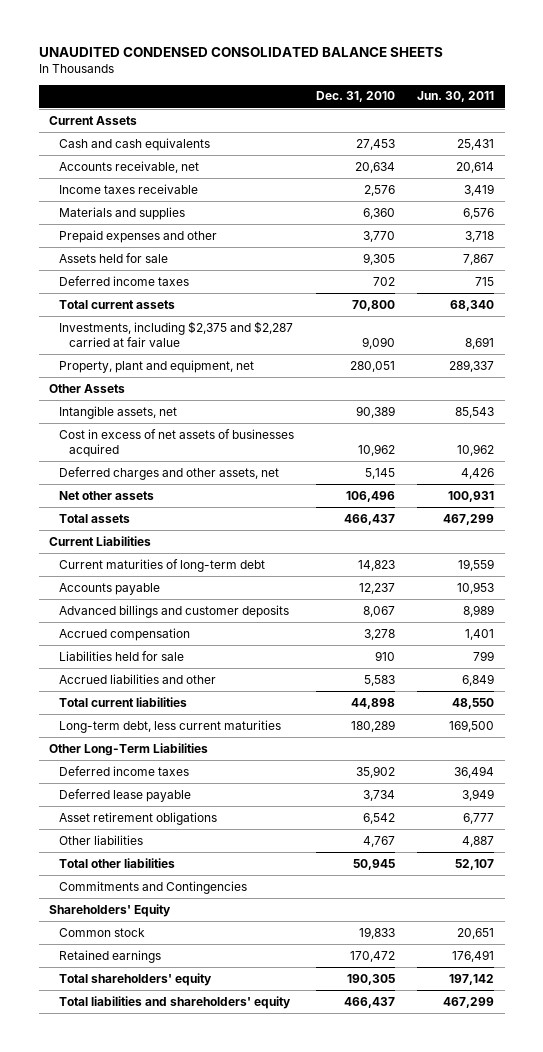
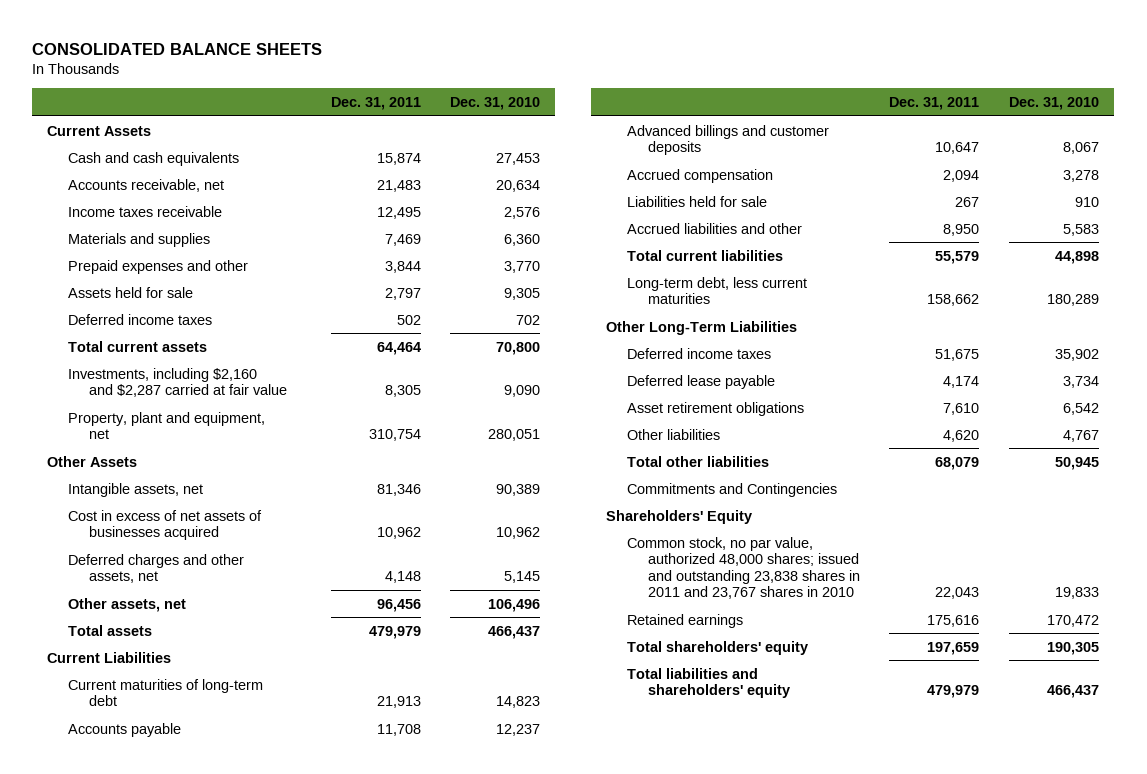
- UNAUDITED CONDENSED CONSOLIDATED BALANCE SHEETS
+ CONSOLIDATED BALANCE SHEETS
- | Dec. 31, 2010 | Jun. 30, 2011
+ | Dec. 31, 2011 | Dec. 31, 2010
- Investments, including $2,375 and $2,287 carried at fair value | 9,090 | 8,691
+ Investments, including $2,160 and $2,287 carried at fair value | 8,305 | 9,090
- Net other assets | 106,496 | 100,931
+ Other assets, net | 96,456 | 106,496
- Common stock | 19,833 | 20,651
+ Common stock, no par value, authorized 48,000 shares; issued and outstanding 23,838 shares in 2011 and 23,767 shares in 2010 | 22,043 | 19,833

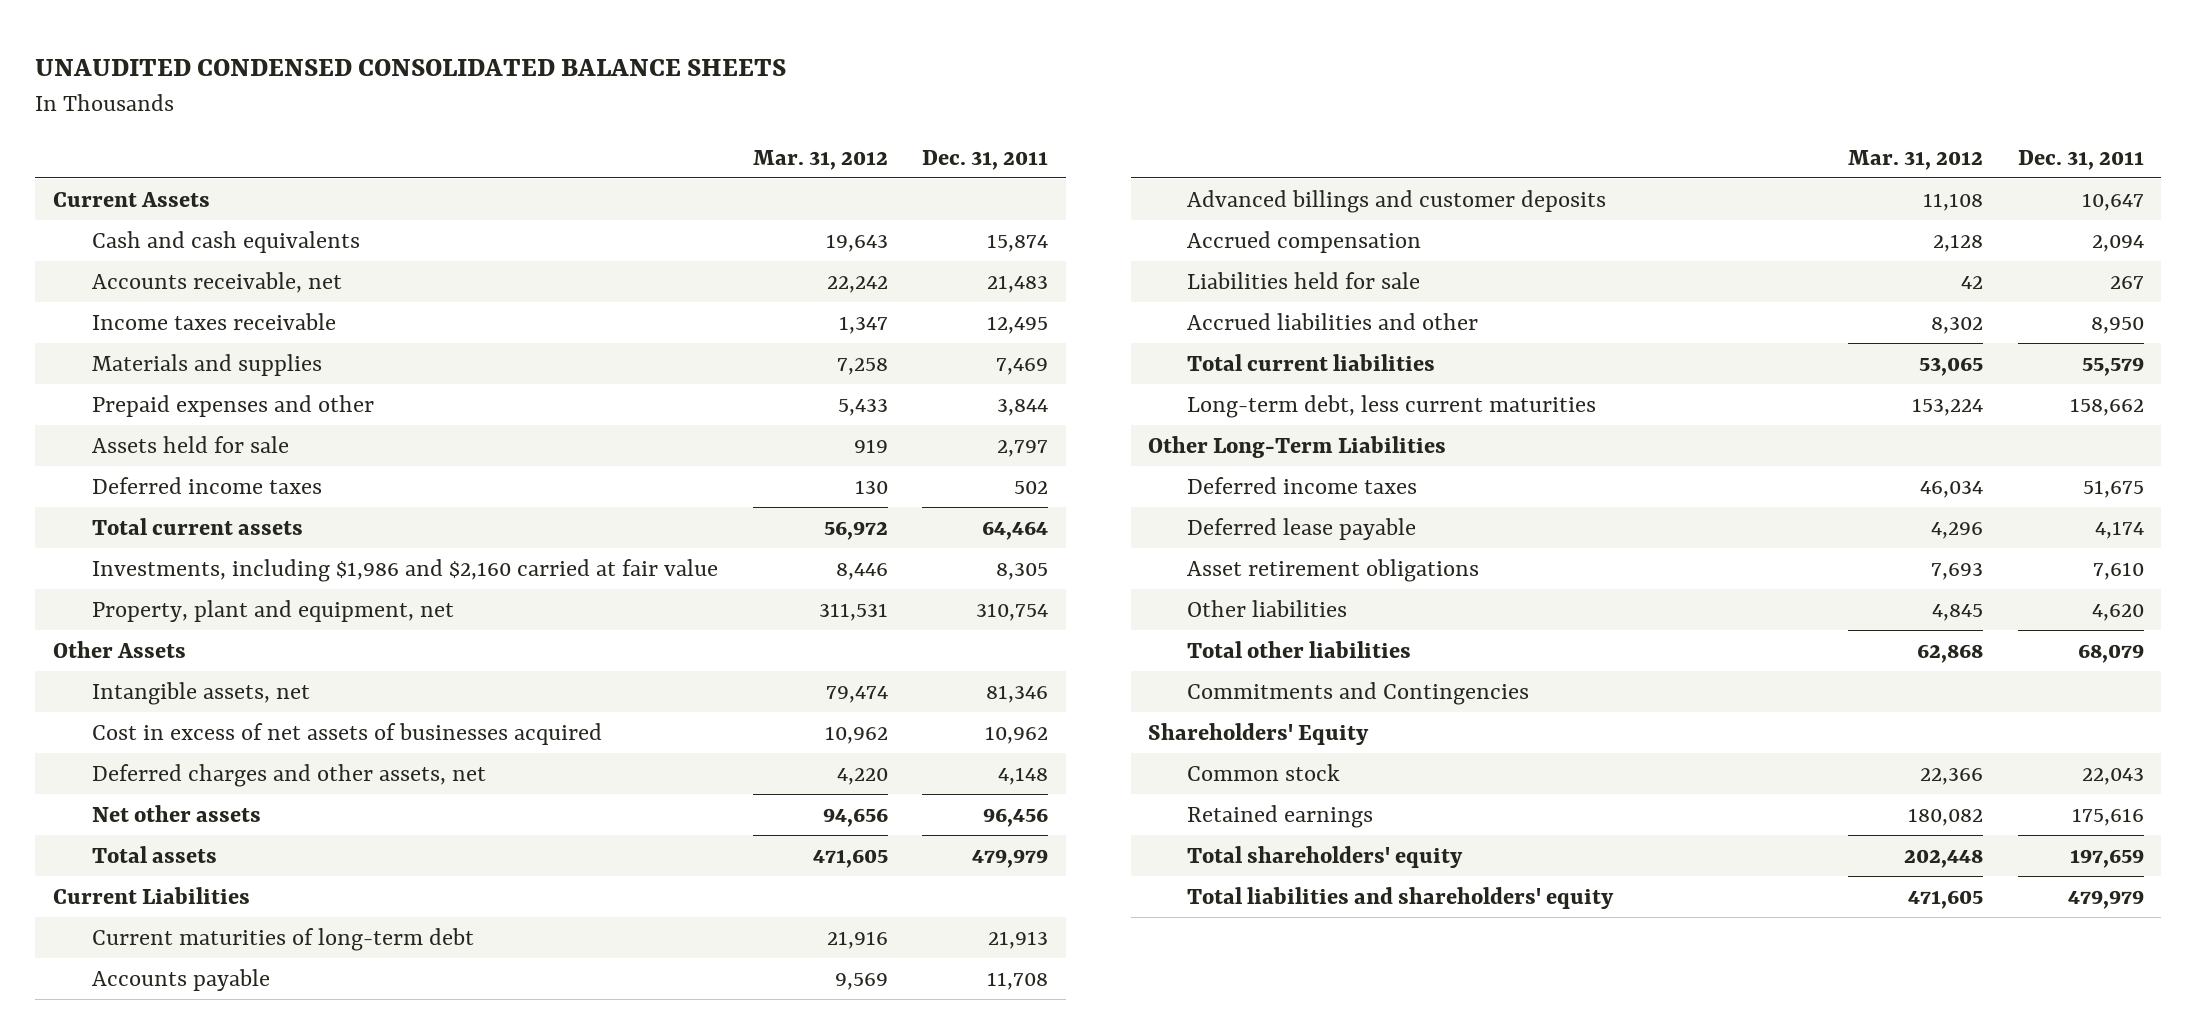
- CONSOLIDATED BALANCE SHEETS
+ UNAUDITED CONDENSED CONSOLIDATED BALANCE SHEETS
- | Dec. 31, 2011 | Dec. 31, 2010
+ | Mar. 31, 2012 | Dec. 31, 2011
- Investments, including $2,160 and $2,287 carried at fair value | 8,305 | 9,090
+ Investments, including $1,986 and $2,160 carried at fair value | 8,446 | 8,305
- Other assets, net | 96,456 | 106,496
+ Net other assets | 94,656 | 96,456
- Common stock, no par value, authorized 48,000 shares; issued and outstanding 23,838 shares in 2011 and 23,767 shares in 2010 | 22,043 | 19,833
+ Common stock | 22,366 | 22,043

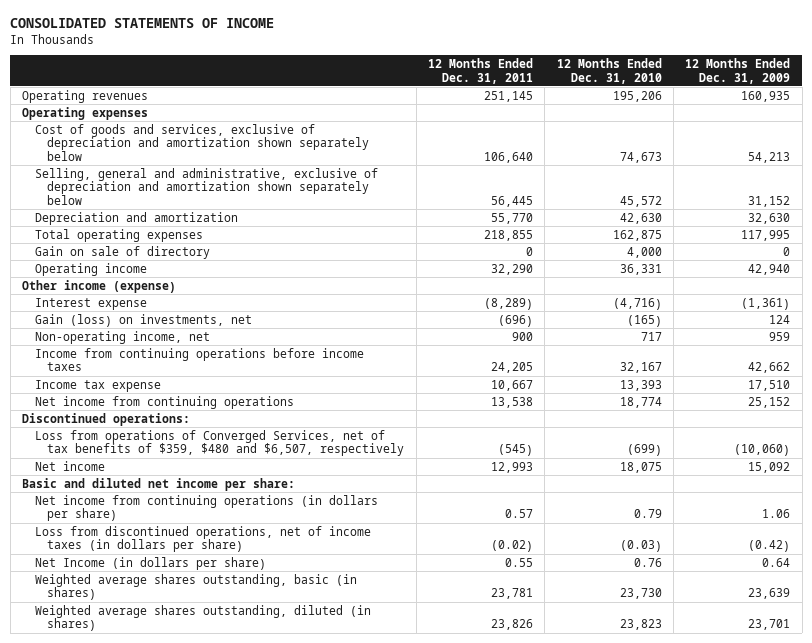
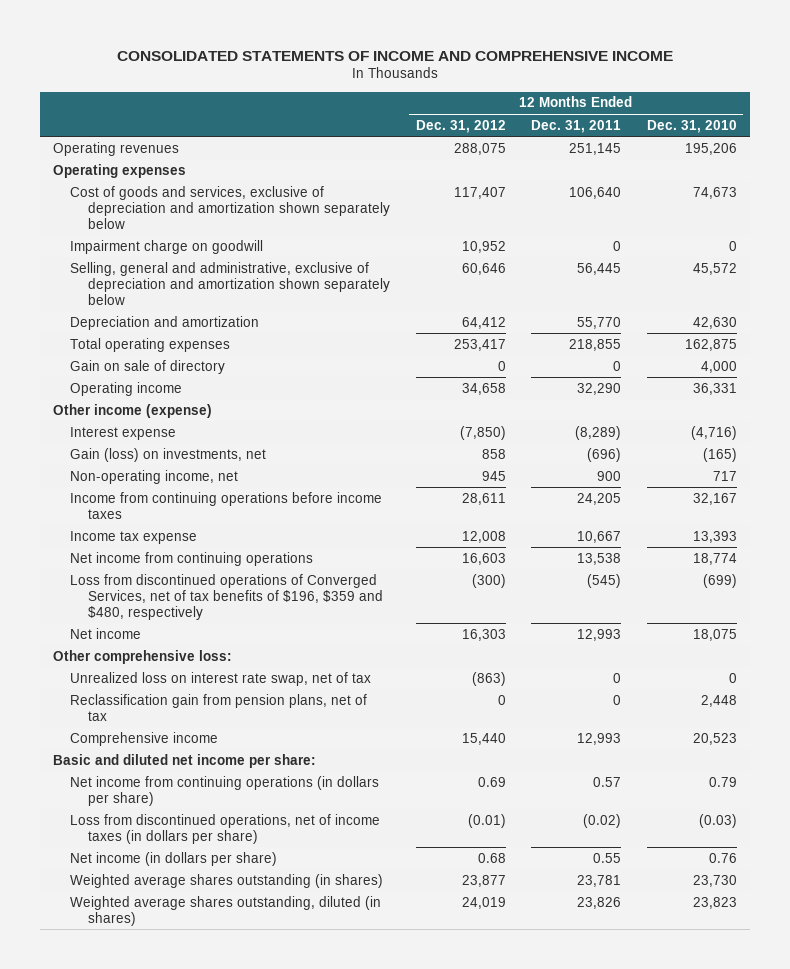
- CONSOLIDATED STATEMENTS OF INCOME
+ CONSOLIDATED STATEMENTS OF INCOME AND COMPREHENSIVE INCOME
- | 12 Months Ended Dec. 31, 2011 | 12 Months Ended Dec. 31, 2010 | 12 Months Ended Dec. 31, 2009
+ | 12 Months Ended Dec. 31, 2012 | 12 Months Ended Dec. 31, 2011 | 12 Months Ended Dec. 31, 2010
+ Impairment charge on goodwill | 10,952 | 0 | 0
- Discontinued operations:
- Loss from operations of Converged Services, net of tax benefits of $359, $480 and $6,507, respectively | (545) | (699) | (10,060)
+ Loss from discontinued operations of Converged Services, net of tax benefits of $196, $359 and $480, respectively | (300) | (545) | (699)
+ Other comprehensive loss:
+ Unrealized loss on interest rate swap, net of tax | (863) | 0 | 0
+ Reclassification gain from pension plans, net of tax | 0 | 0 | 2,448
+ Comprehensive income | 15,440 | 12,993 | 20,523
- Net Income (in dollars per share) | 0.55 | 0.76 | 0.64
- Weighted average shares outstanding, basic (in shares) | 23,781 | 23,730 | 23,639
+ Net income (in dollars per share) | 0.68 | 0.55 | 0.76
+ Weighted average shares outstanding (in shares) | 23,877 | 23,781 | 23,730

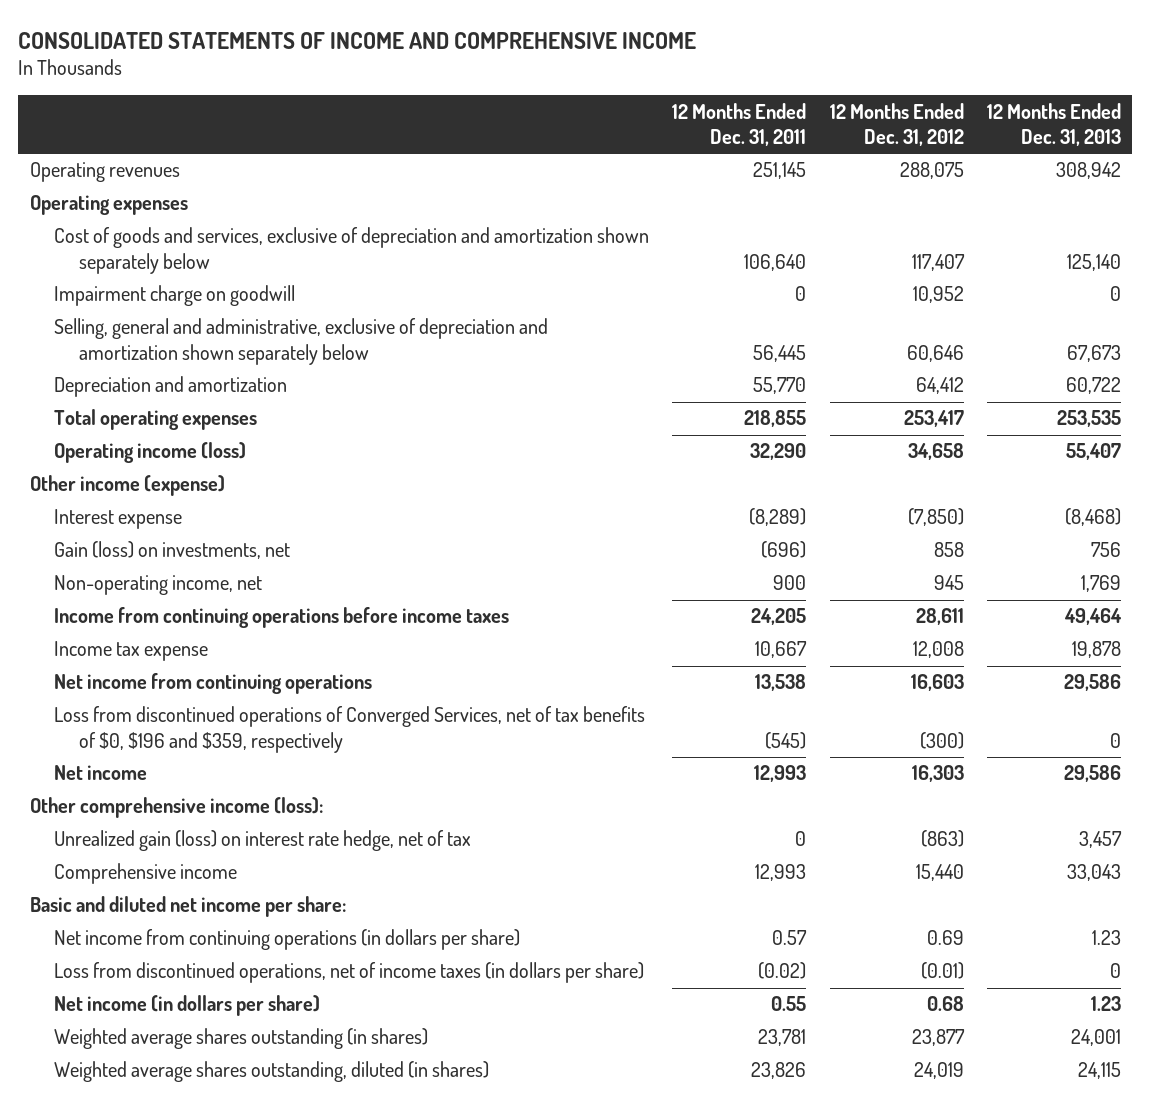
- | 12 Months Ended Dec. 31, 2012 | 12 Months Ended Dec. 31, 2011 | 12 Months Ended Dec. 31, 2010
+ | 12 Months Ended Dec. 31, 2011 | 12 Months Ended Dec. 31, 2012 | 12 Months Ended Dec. 31, 2013
- Gain on sale of directory | 0 | 0 | 4,000
- Operating income | 34,658 | 32,290 | 36,331
+ Operating income (loss) | 32,290 | 34,658 | 55,407
- Loss from discontinued operations of Converged Services, net of tax benefits of $196, $359 and $480, respectively | (300) | (545) | (699)
+ Loss from discontinued operations of Converged Services, net of tax benefits of $0, $196 and $359, respectively | (545) | (300) | 0
- Other comprehensive loss:
- Unrealized loss on interest rate swap, net of tax | (863) | 0 | 0
- Reclassification gain from pension plans, net of tax | 0 | 0 | 2,448
+ Other comprehensive income (loss):
+ Unrealized gain (loss) on interest rate hedge, net of tax | 0 | (863) | 3,457

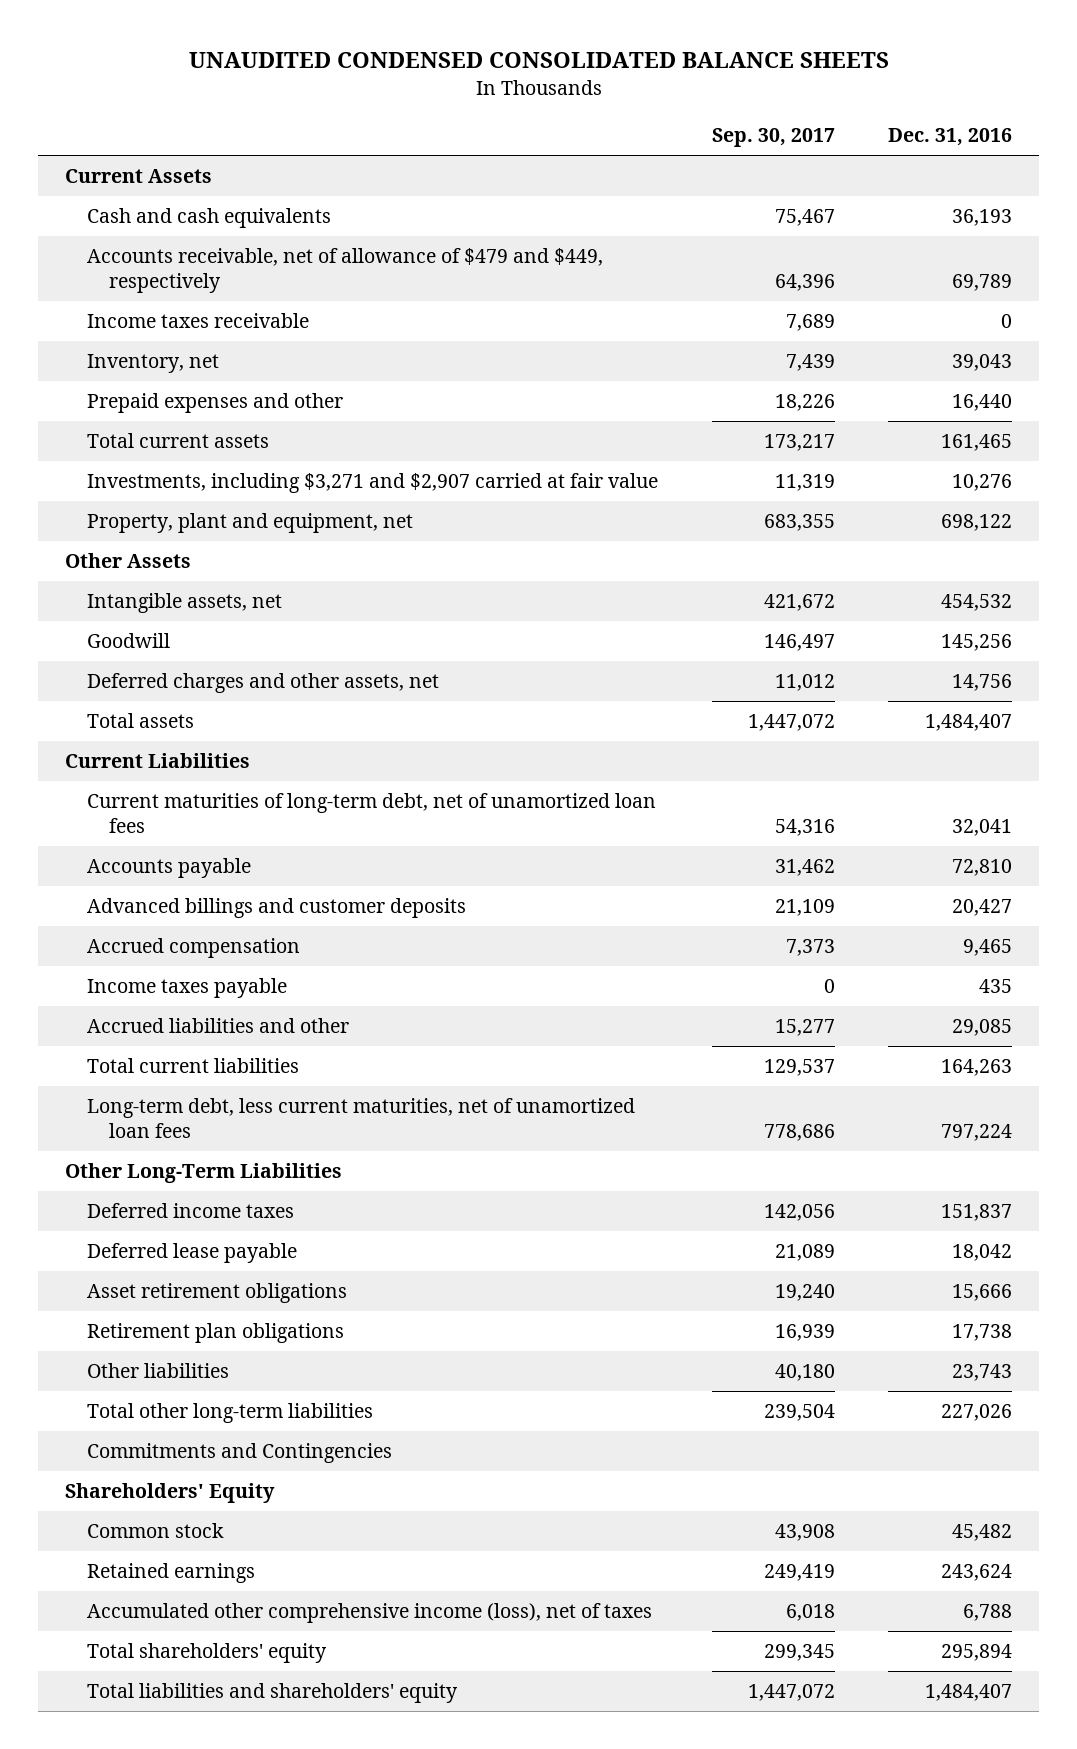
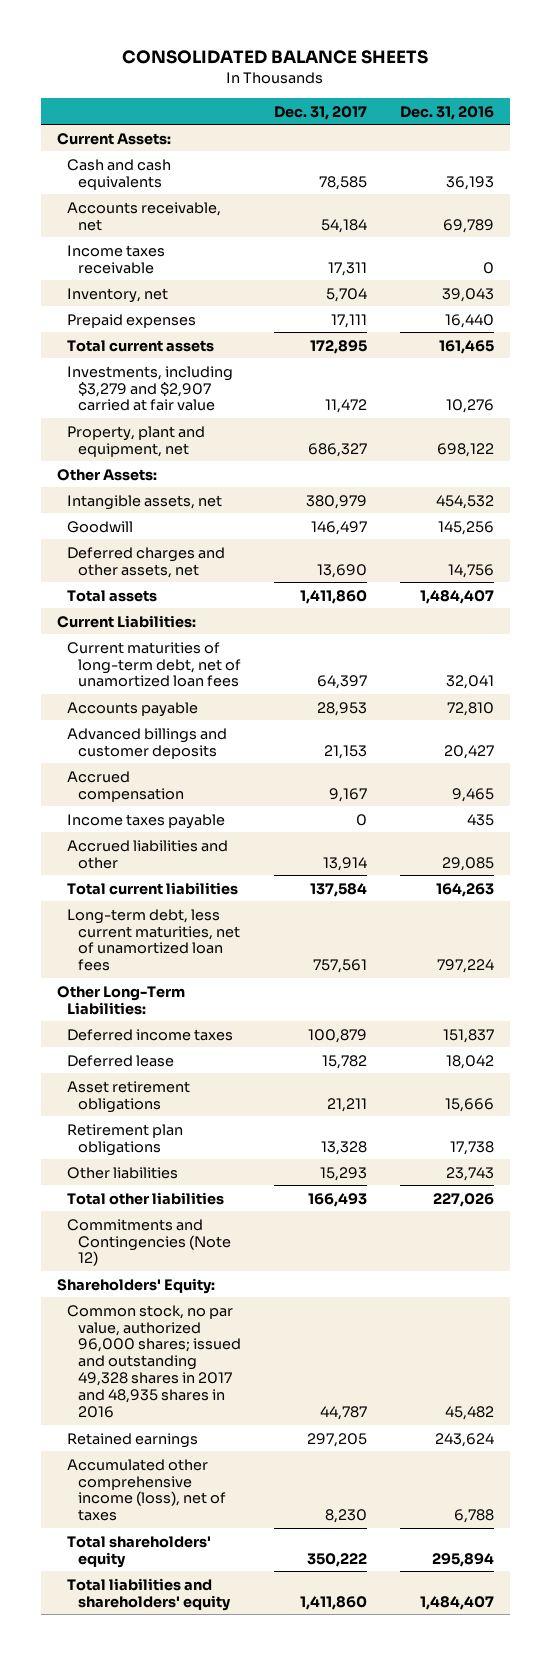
- UNAUDITED CONDENSED CONSOLIDATED BALANCE SHEETS
+ CONSOLIDATED BALANCE SHEETS
- | Sep. 30, 2017 | Dec. 31, 2016
+ | Dec. 31, 2017 | Dec. 31, 2016
- Current Assets
+ Current Assets:
- Accounts receivable, net of allowance of $479 and $449, respectively | 64,396 | 69,789
+ Accounts receivable, net | 54,184 | 69,789
- Prepaid expenses and other | 18,226 | 16,440
+ Prepaid expenses | 17,111 | 16,440
- Investments, including $3,271 and $2,907 carried at fair value | 11,319 | 10,276
+ Investments, including $3,279 and $2,907 carried at fair value | 11,472 | 10,276
- Other Assets
+ Other Assets:
- Current Liabilities
+ Current Liabilities:
- Other Long-Term Liabilities
+ Other Long-Term Liabilities:
- Deferred lease payable | 21,089 | 18,042
+ Deferred lease | 15,782 | 18,042
- Total other long-term liabilities | 239,504 | 227,026
- Commitments and Contingencies
- Shareholders' Equity
- Common stock | 43,908 | 45,482
+ Total other liabilities | 166,493 | 227,026
+ Commitments and Contingencies (Note 12)
+ Shareholders' Equity:
+ Common stock, no par value, authorized 96,000 shares; issued and outstanding 49,328 shares in 2017 and 48,935 shares in 2016 | 44,787 | 45,482

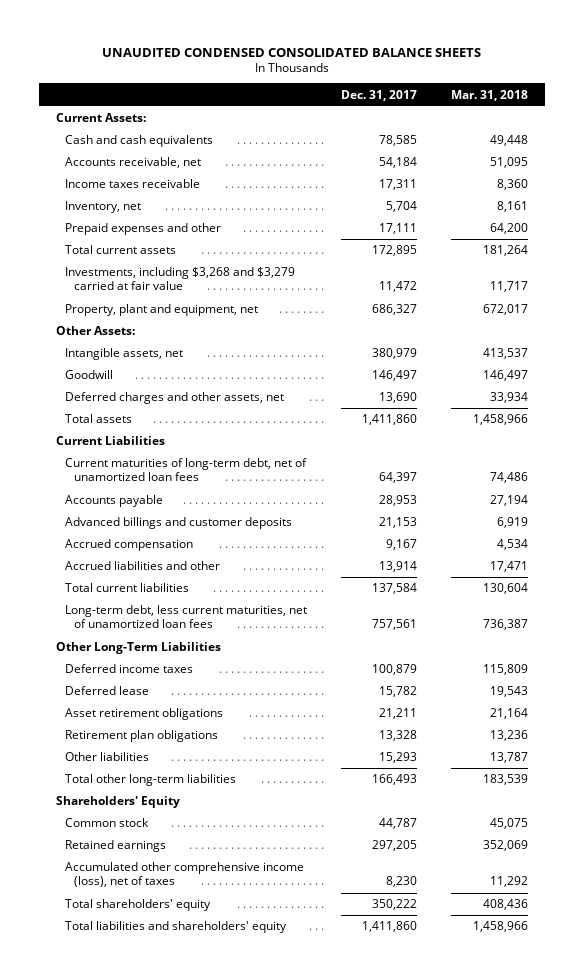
- CONSOLIDATED BALANCE SHEETS
+ UNAUDITED CONDENSED CONSOLIDATED BALANCE SHEETS
- | Dec. 31, 2017 | Dec. 31, 2016
+ | Dec. 31, 2017 | Mar. 31, 2018
- Prepaid expenses | 17,111 | 16,440
+ Prepaid expenses and other | 17,111 | 64,200
- Investments, including $3,279 and $2,907 carried at fair value | 11,472 | 10,276
+ Investments, including $3,268 and $3,279 carried at fair value | 11,472 | 11,717
- Current Liabilities:
+ Current Liabilities
- Income taxes payable | 0 | 435
- Other Long-Term Liabilities:
+ Other Long-Term Liabilities
- Total other liabilities | 166,493 | 227,026
- Commitments and Contingencies (Note 12)
- Shareholders' Equity:
- Common stock, no par value, authorized 96,000 shares; issued and outstanding 49,328 shares in 2017 and 48,935 shares in 2016 | 44,787 | 45,482
+ Total other long-term liabilities | 166,493 | 183,539
+ Shareholders' Equity
+ Common stock | 44,787 | 45,075

